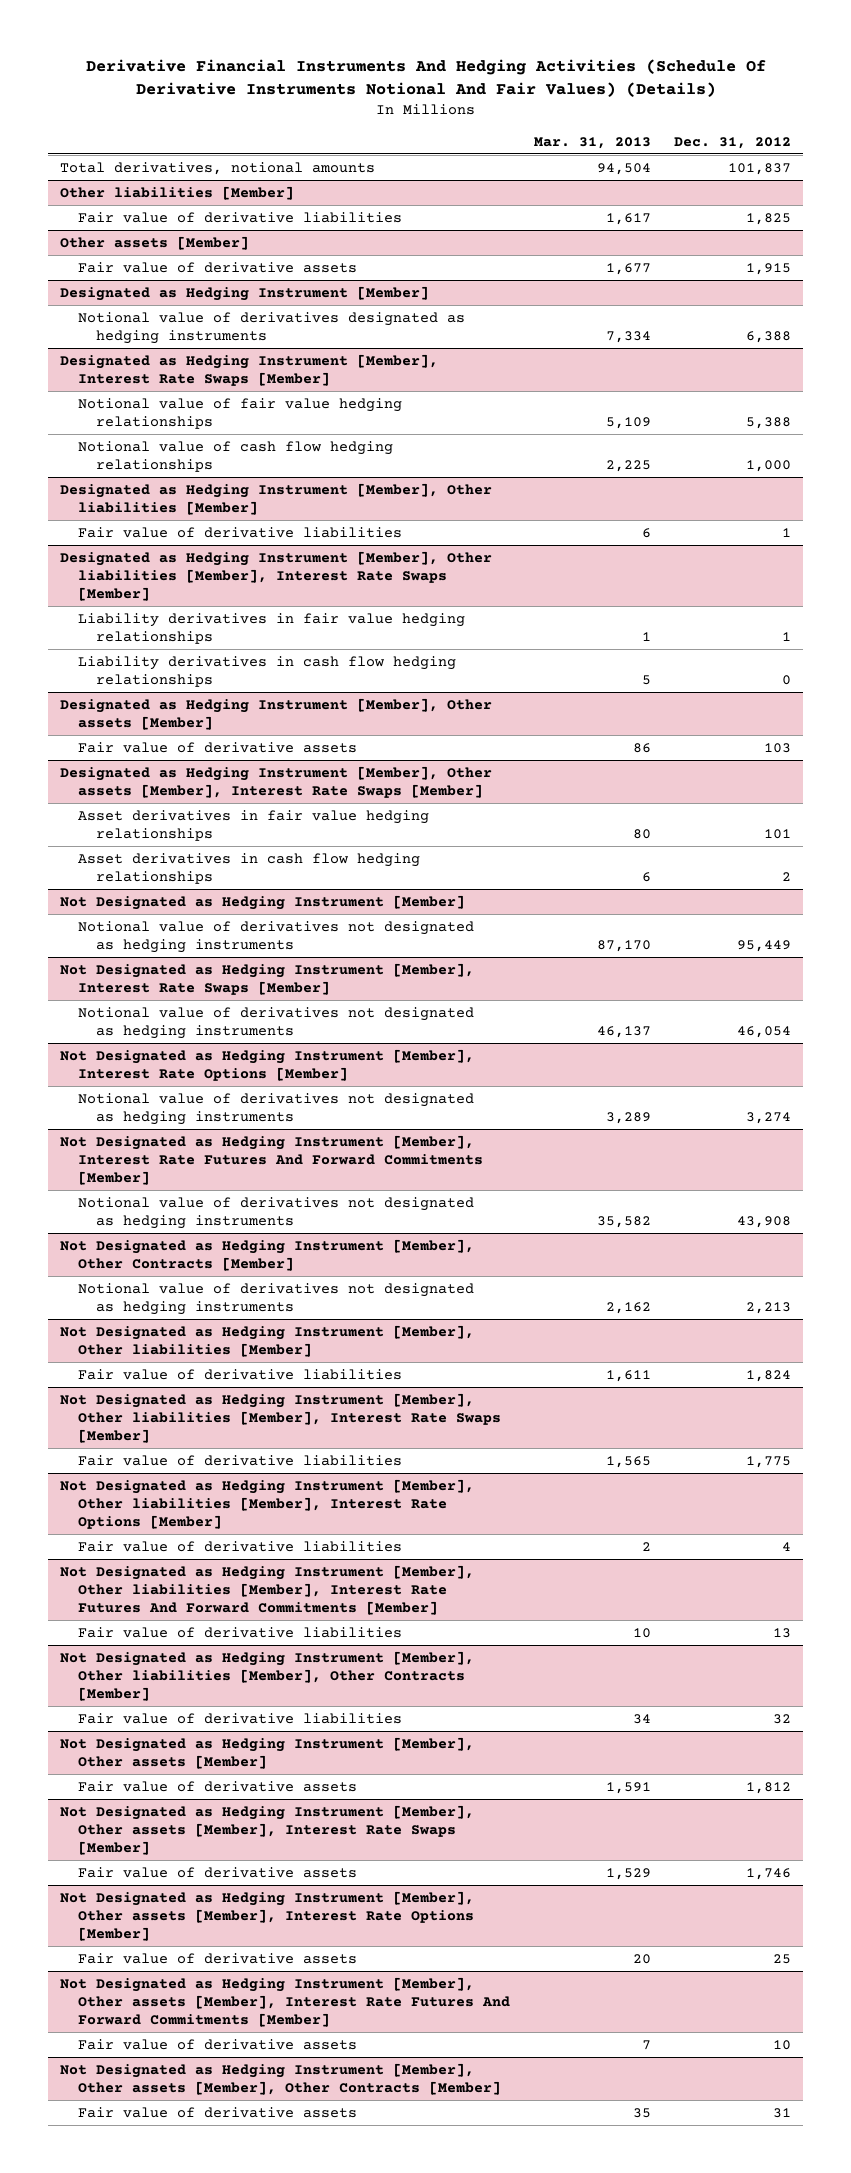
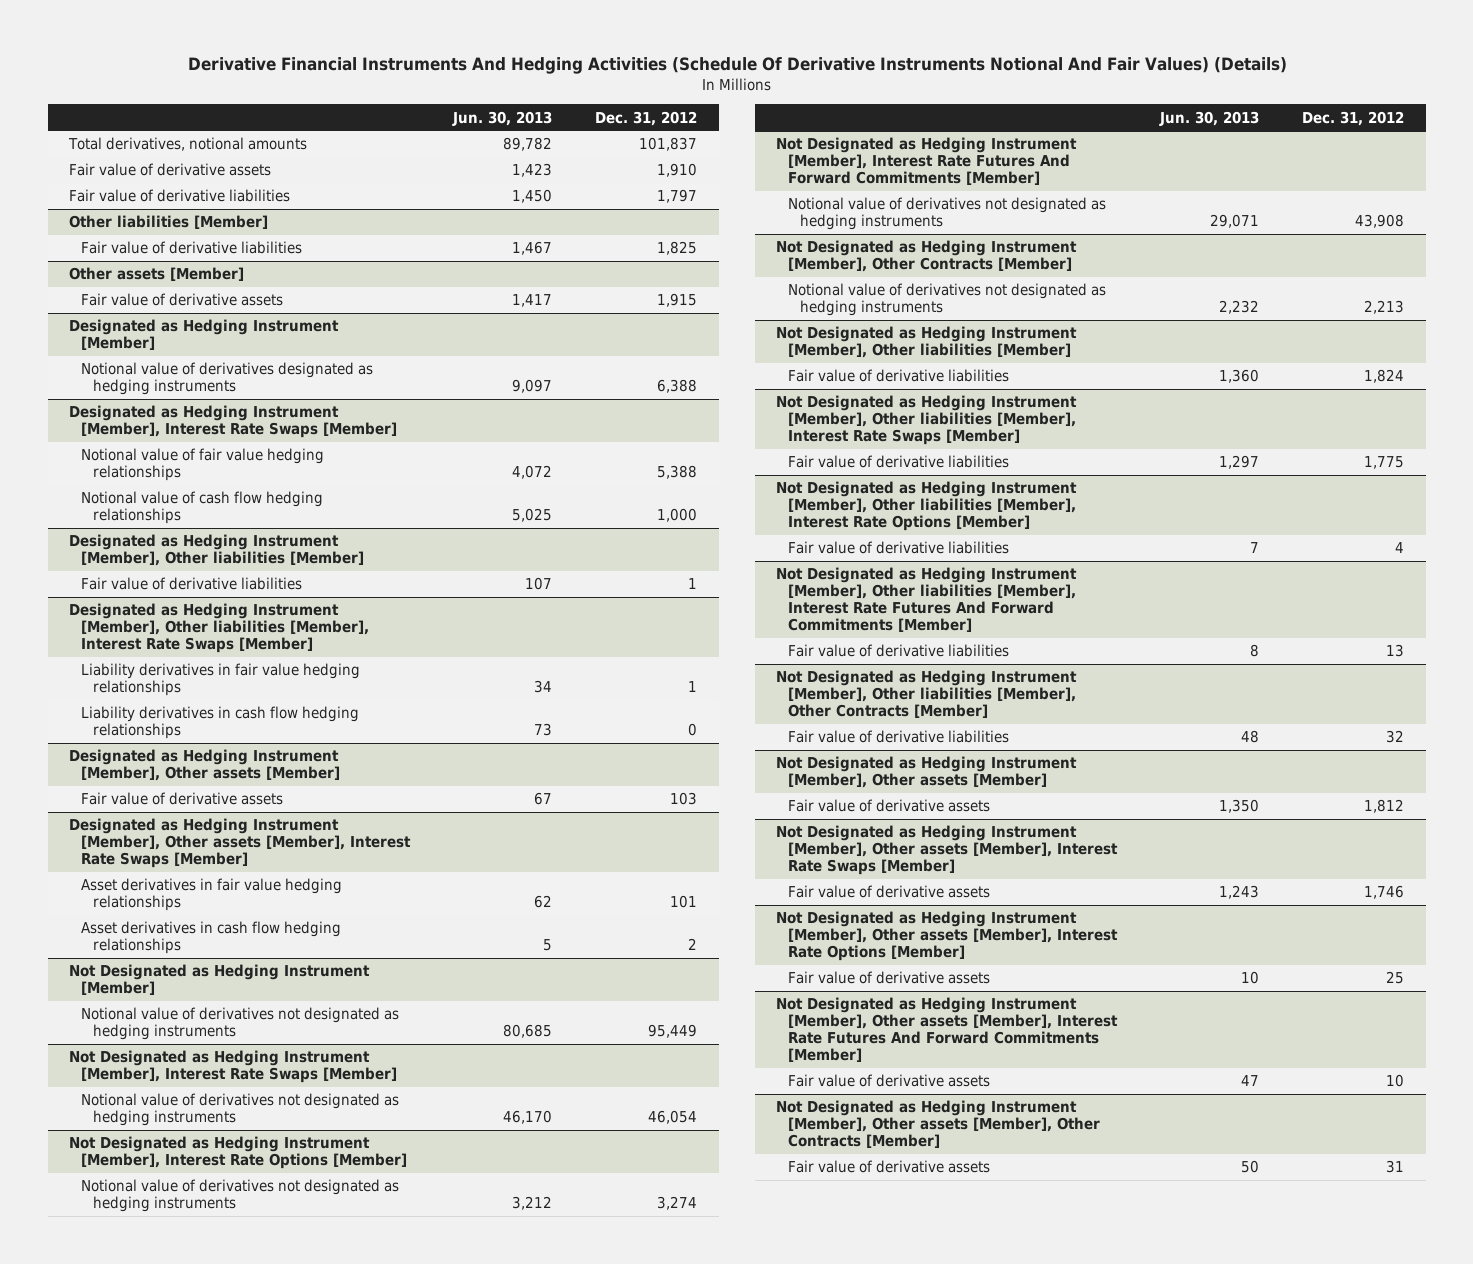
- | Mar. 31, 2013 | Dec. 31, 2012
+ | Jun. 30, 2013 | Dec. 31, 2012
+ Fair value of derivative assets | 1,423 | 1,910
+ Fair value of derivative liabilities | 1,450 | 1,797

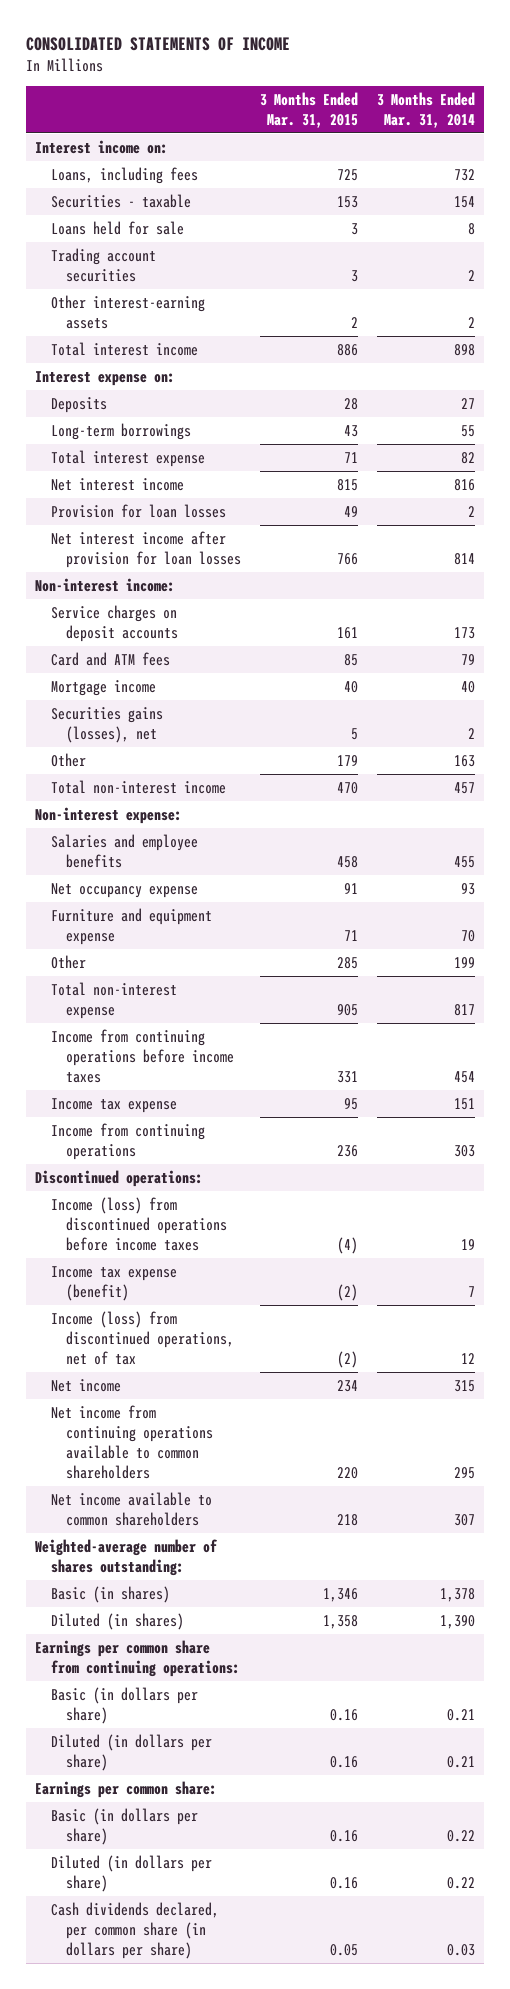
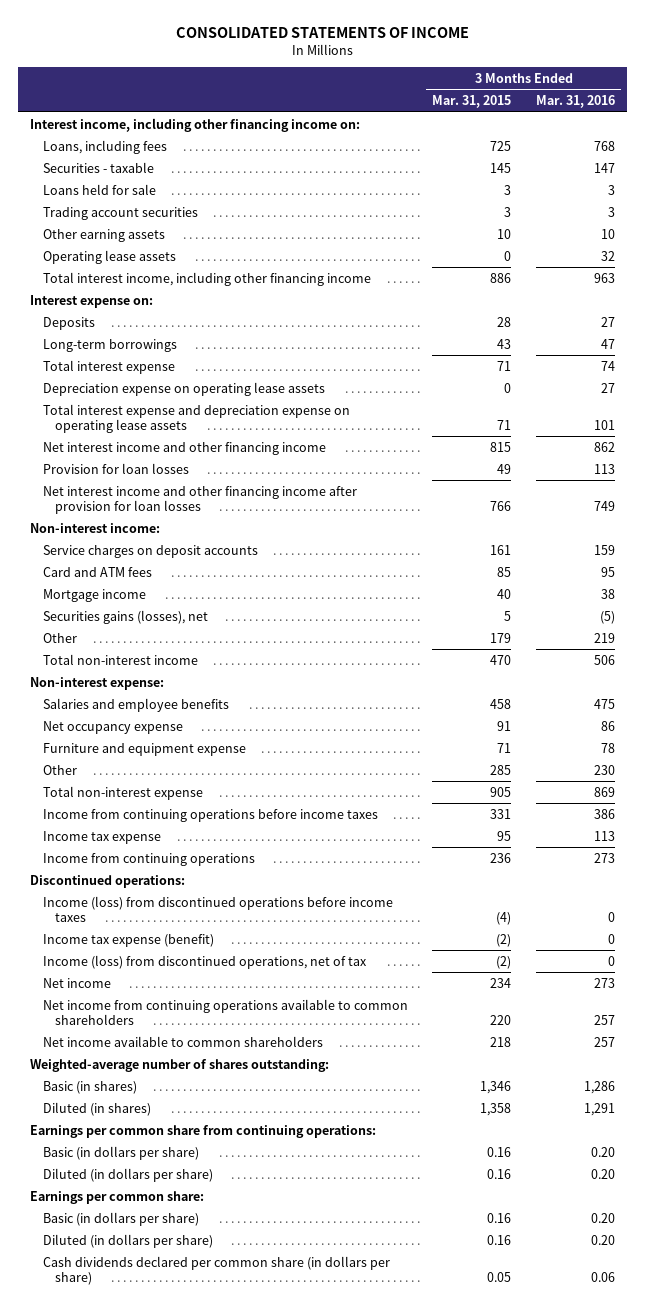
- | 3 Months Ended Mar. 31, 2015 | 3 Months Ended Mar. 31, 2014
+ | 3 Months Ended Mar. 31, 2015 | 3 Months Ended Mar. 31, 2016
- Interest income on:
+ Interest income, including other financing income on:
- Securities - taxable | 153 | 154
+ Securities - taxable | 145 | 147
- Other interest-earning assets | 2 | 2
- Total interest income | 886 | 898
+ Other earning assets | 10 | 10
+ Operating lease assets | 0 | 32
+ Total interest income, including other financing income | 886 | 963
- Net interest income | 815 | 816
+ Depreciation expense on operating lease assets | 0 | 27
+ Total interest expense and depreciation expense on operating lease assets | 71 | 101
+ Net interest income and other financing income | 815 | 862
- Net interest income after provision for loan losses | 766 | 814
+ Net interest income and other financing income after provision for loan losses | 766 | 749
- Cash dividends declared, per common share (in dollars per share) | 0.05 | 0.03
+ Cash dividends declared per common share (in dollars per share) | 0.05 | 0.06

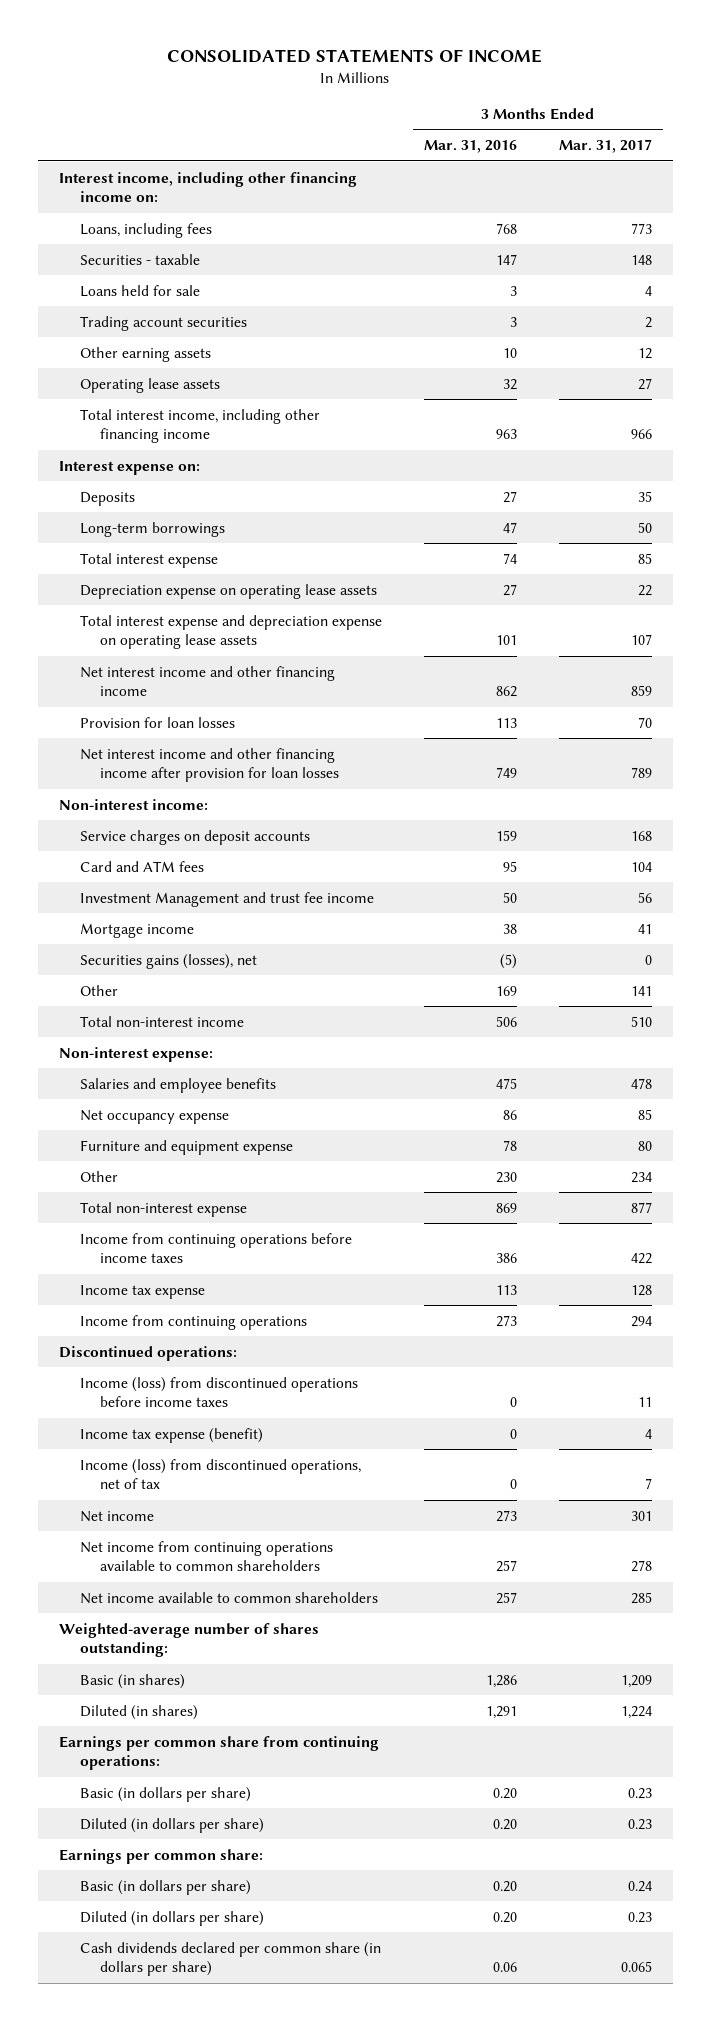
- | 3 Months Ended Mar. 31, 2015 | 3 Months Ended Mar. 31, 2016
+ | 3 Months Ended Mar. 31, 2016 | 3 Months Ended Mar. 31, 2017
+ Investment Management and trust fee income | 50 | 56
- Other | 179 | 219
+ Other | 169 | 141

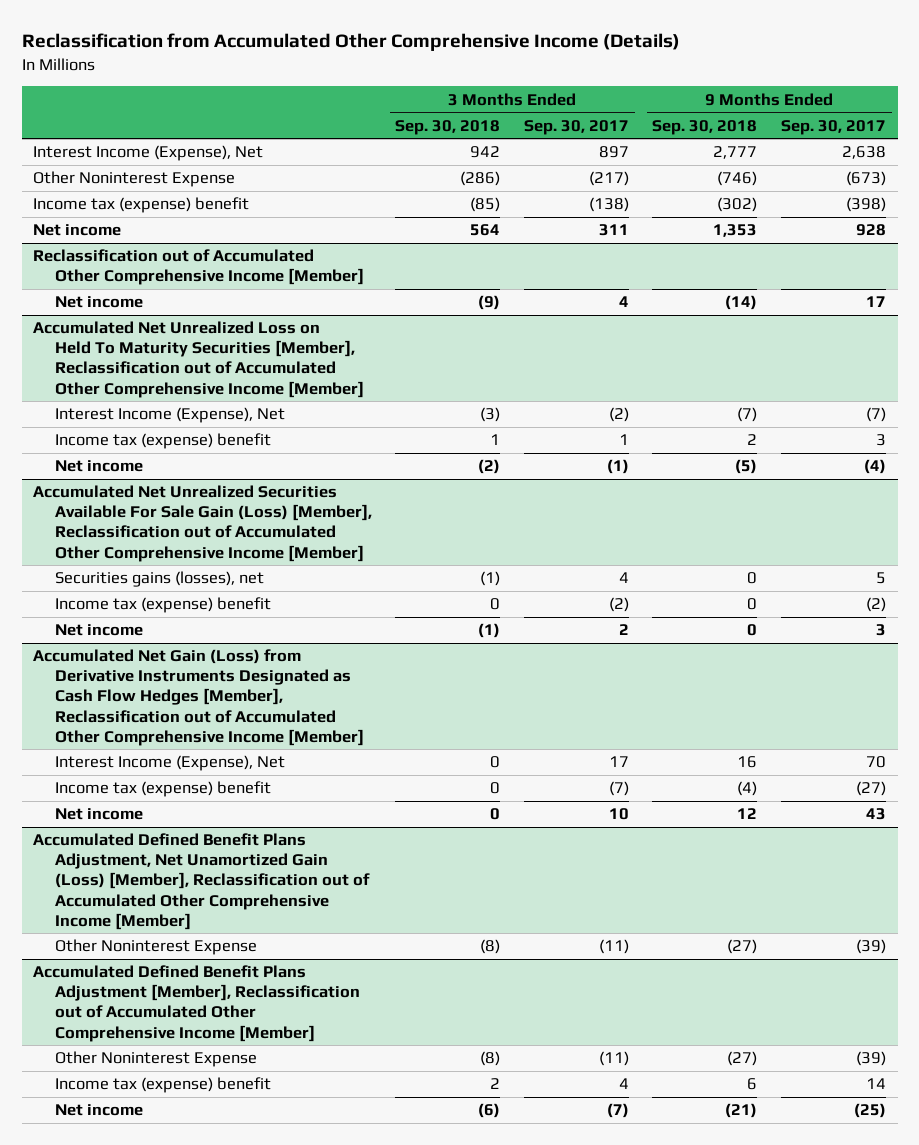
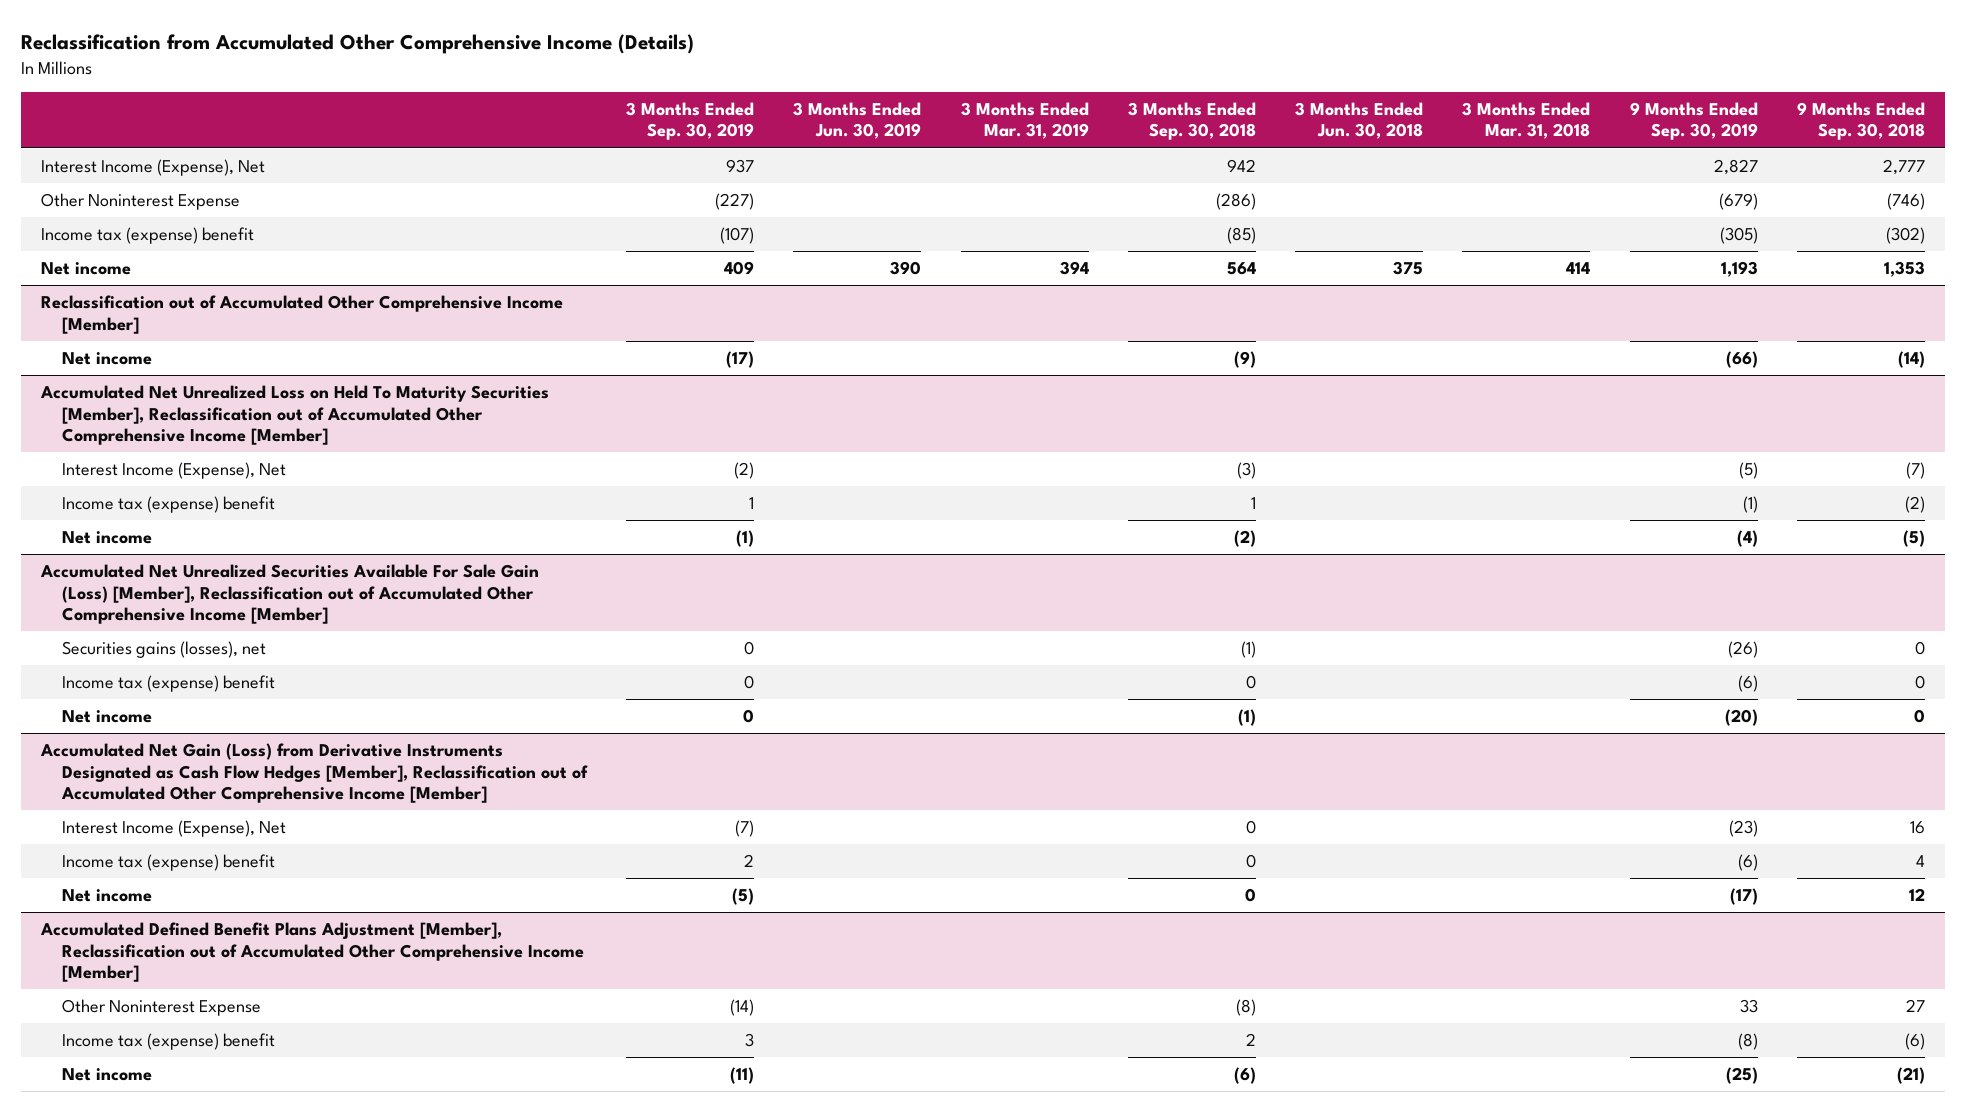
- | 3 Months Ended Sep. 30, 2018 | 3 Months Ended Sep. 30, 2017 | 9 Months Ended Sep. 30, 2018 | 9 Months Ended Sep. 30, 2017
+ | 3 Months Ended Sep. 30, 2019 | 3 Months Ended Jun. 30, 2019 | 3 Months Ended Mar. 31, 2019 | 3 Months Ended Sep. 30, 2018 | 3 Months Ended Jun. 30, 2018 | 3 Months Ended Mar. 31, 2018 | 9 Months Ended Sep. 30, 2019 | 9 Months Ended Sep. 30, 2018
@ Accumulated Net Unrealized Loss on Held To Maturity Securities [Member], Reclassification out of Accumulated Other Comprehensive Income [Member]
- Income tax (expense) benefit | 1 | 1 | 2 | 3
+ Income tax (expense) benefit | 1 | | | 1 | | | (1) | (2)
@ Accumulated Net Gain (Loss) from Derivative Instruments Designated as Cash Flow Hedges [Member], Reclassification out of Accumulated Other Comprehensive Income [Member]
- Income tax (expense) benefit | 0 | (7) | (4) | (27)
+ Income tax (expense) benefit | 2 | | | 0 | | | (6) | 4
- Accumulated Defined Benefit Plans Adjustment, Net Unamortized Gain (Loss) [Member], Reclassification out of Accumulated Other Comprehensive Income [Member]
- Other Noninterest Expense | (8) | (11) | (27) | (39)
@ Accumulated Defined Benefit Plans Adjustment [Member], Reclassification out of Accumulated Other Comprehensive Income [Member]
- Other Noninterest Expense | (8) | (11) | (27) | (39)
- Income tax (expense) benefit | 2 | 4 | 6 | 14
+ Other Noninterest Expense | (14) | | | (8) | | | 33 | 27
+ Income tax (expense) benefit | 3 | | | 2 | | | (8) | (6)

